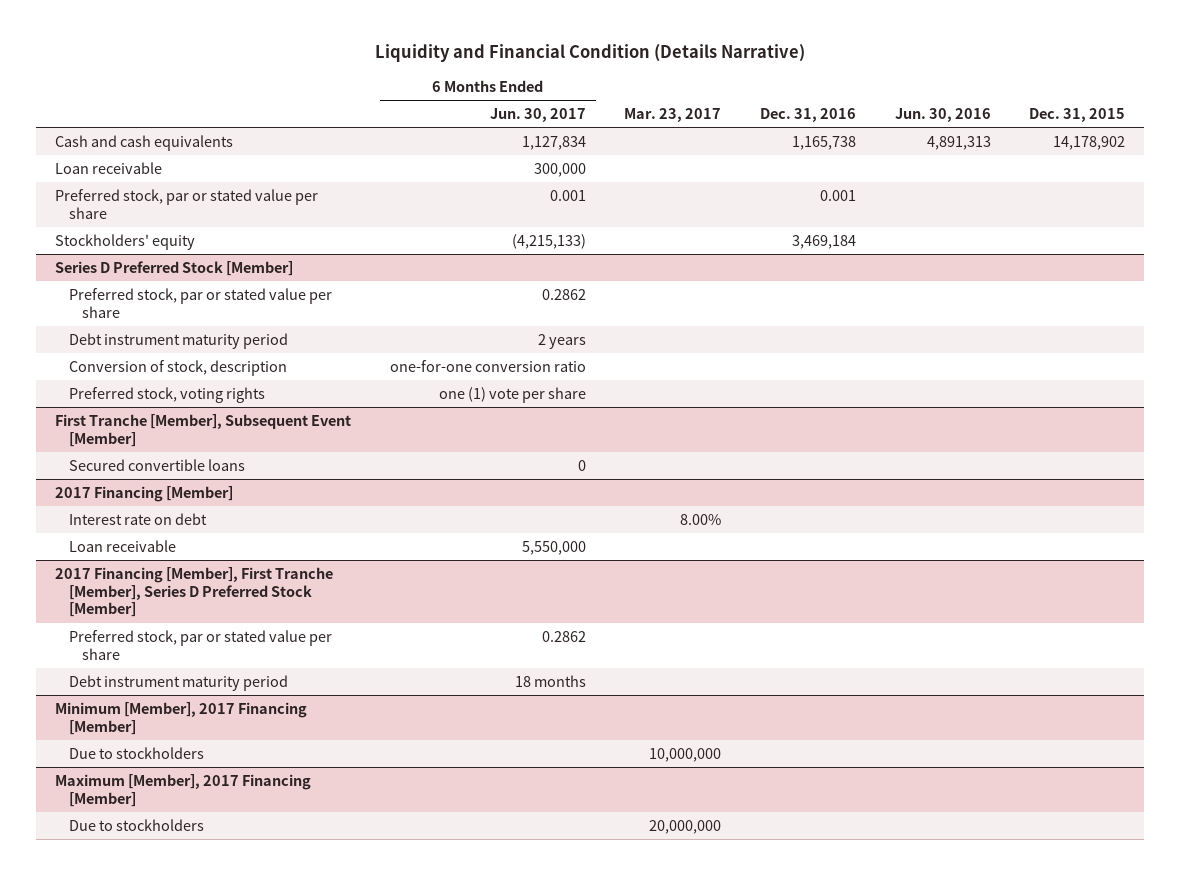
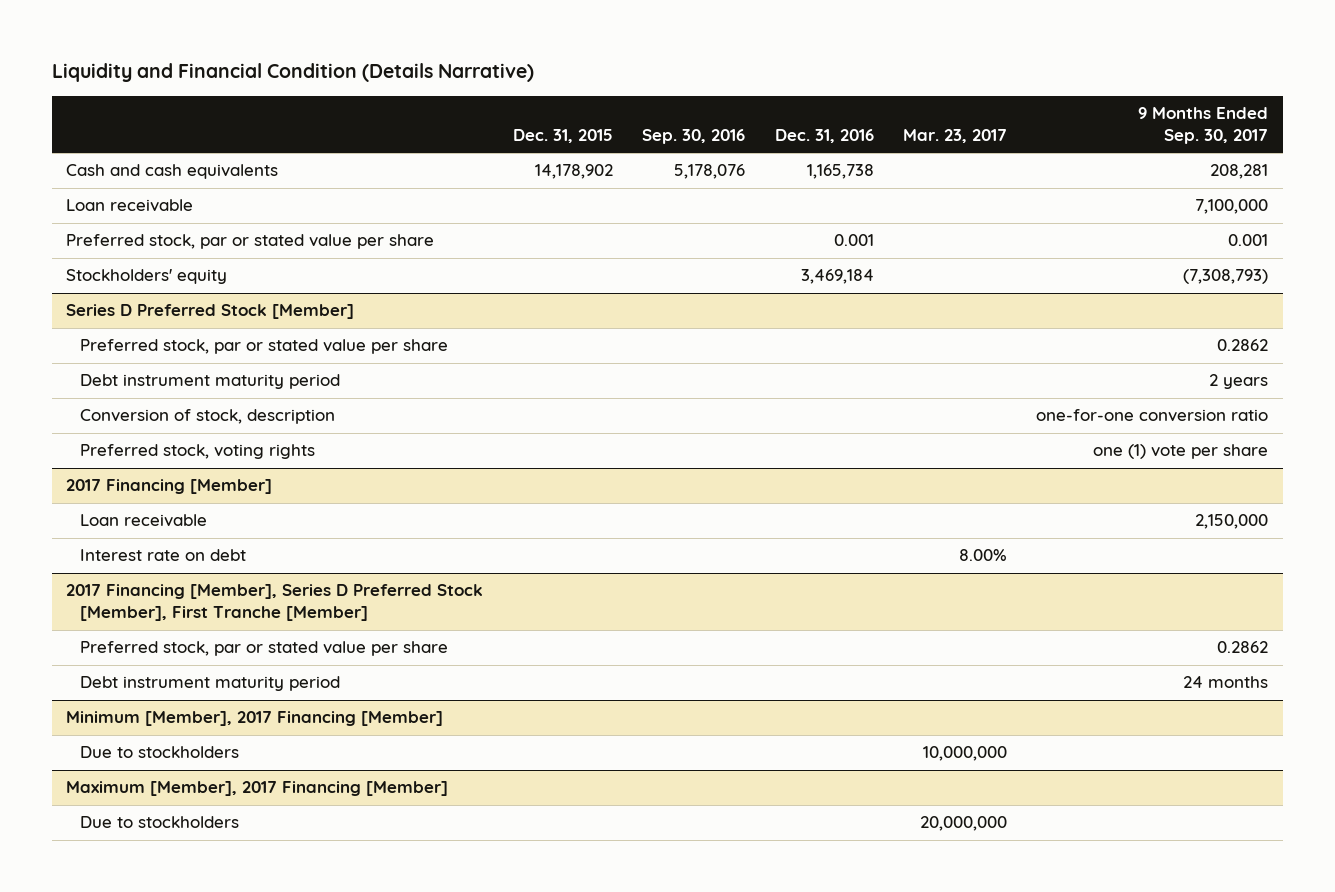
- | 6 Months Ended Jun. 30, 2017 | Mar. 23, 2017 | Dec. 31, 2016 | Jun. 30, 2016 | Dec. 31, 2015
+ | Dec. 31, 2015 | Sep. 30, 2016 | Dec. 31, 2016 | Mar. 23, 2017 | 9 Months Ended Sep. 30, 2017
- First Tranche [Member], Subsequent Event [Member]
- Secured convertible loans | 0 | | | |
- 2017 Financing [Member], First Tranche [Member], Series D Preferred Stock [Member]
@ 2017 Financing [Member]
moved down: Interest rate on debt | | | | 8.00% |
+ 2017 Financing [Member], Series D Preferred Stock [Member], First Tranche [Member]

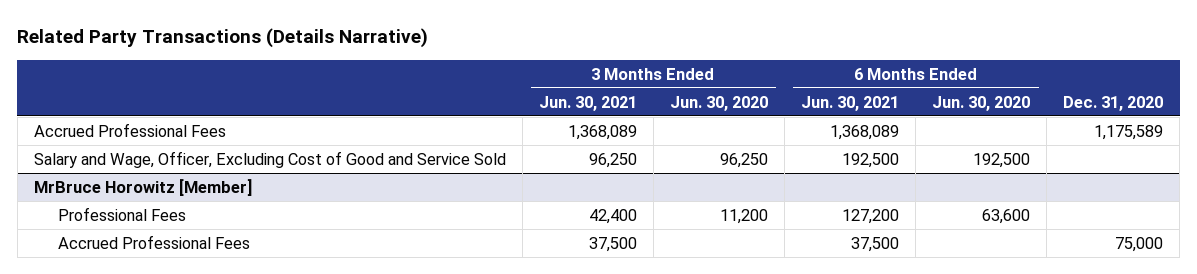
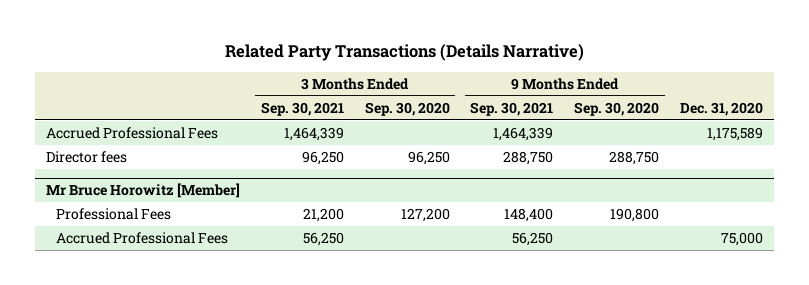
- | 3 Months Ended Jun. 30, 2021 | 3 Months Ended Jun. 30, 2020 | 6 Months Ended Jun. 30, 2021 | 6 Months Ended Jun. 30, 2020 | Dec. 31, 2020
+ | 3 Months Ended Sep. 30, 2021 | 3 Months Ended Sep. 30, 2020 | 9 Months Ended Sep. 30, 2021 | 9 Months Ended Sep. 30, 2020 | Dec. 31, 2020
- Salary and Wage, Officer, Excluding Cost of Good and Service Sold | 96,250 | 96,250 | 192,500 | 192,500 |
- MrBruce Horowitz [Member]
+ Director fees | 96,250 | 96,250 | 288,750 | 288,750 |
+ Mr Bruce Horowitz [Member]

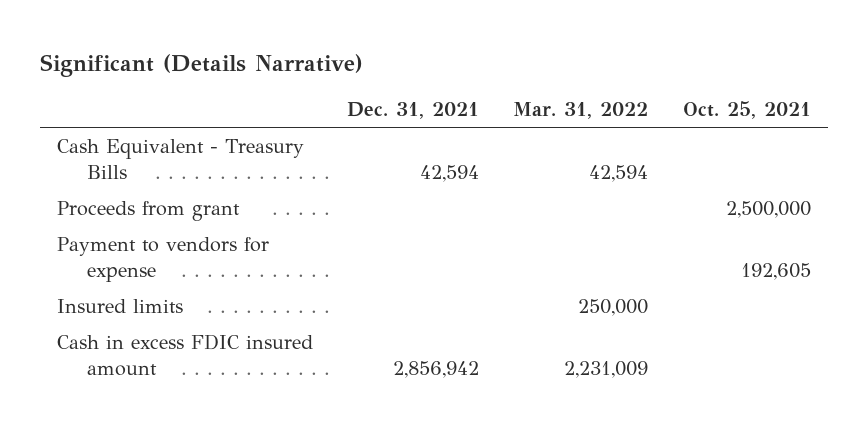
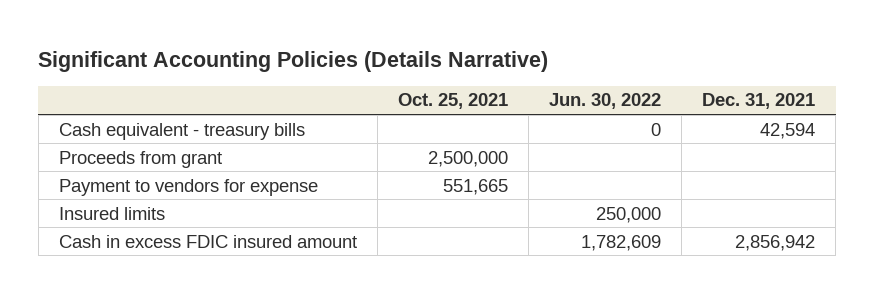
- Significant (Details Narrative)
+ Significant Accounting Policies (Details Narrative)
- | Dec. 31, 2021 | Mar. 31, 2022 | Oct. 25, 2021
+ | Oct. 25, 2021 | Jun. 30, 2022 | Dec. 31, 2021
- Cash Equivalent - Treasury Bills | 42,594 | 42,594 |
+ Cash equivalent - treasury bills | | 0 | 42,594
- Payment to vendors for expense | | | 192,605
+ Payment to vendors for expense | 551,665 | |

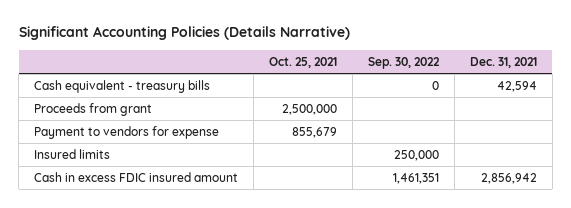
- | Oct. 25, 2021 | Jun. 30, 2022 | Dec. 31, 2021
+ | Oct. 25, 2021 | Sep. 30, 2022 | Dec. 31, 2021
- Payment to vendors for expense | 551,665 | |
+ Payment to vendors for expense | 855,679 | |

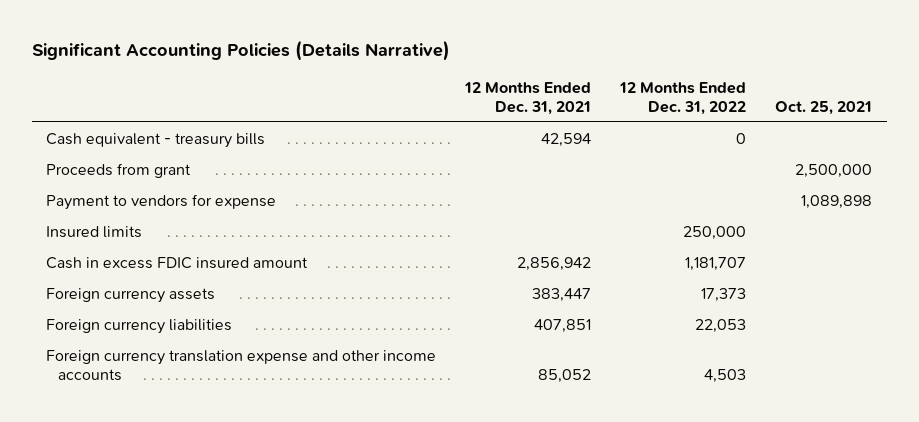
- | Oct. 25, 2021 | Sep. 30, 2022 | Dec. 31, 2021
+ | 12 Months Ended Dec. 31, 2021 | 12 Months Ended Dec. 31, 2022 | Oct. 25, 2021
- Payment to vendors for expense | 855,679 | |
+ Payment to vendors for expense | | | 1,089,898
+ Foreign currency assets | 383,447 | 17,373 |
+ Foreign currency liabilities | 407,851 | 22,053 |
+ Foreign currency translation expense and other income accounts | 85,052 | 4,503 |

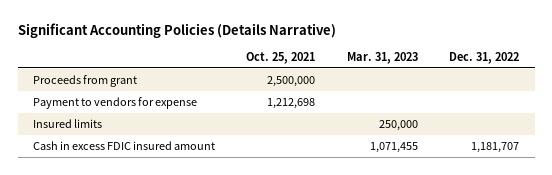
- | 12 Months Ended Dec. 31, 2021 | 12 Months Ended Dec. 31, 2022 | Oct. 25, 2021
+ | Oct. 25, 2021 | Mar. 31, 2023 | Dec. 31, 2022
- Cash equivalent - treasury bills | 42,594 | 0 |
- Payment to vendors for expense | | | 1,089,898
+ Payment to vendors for expense | 1,212,698 | |
- Foreign currency assets | 383,447 | 17,373 |
- Foreign currency liabilities | 407,851 | 22,053 |
- Foreign currency translation expense and other income accounts | 85,052 | 4,503 |

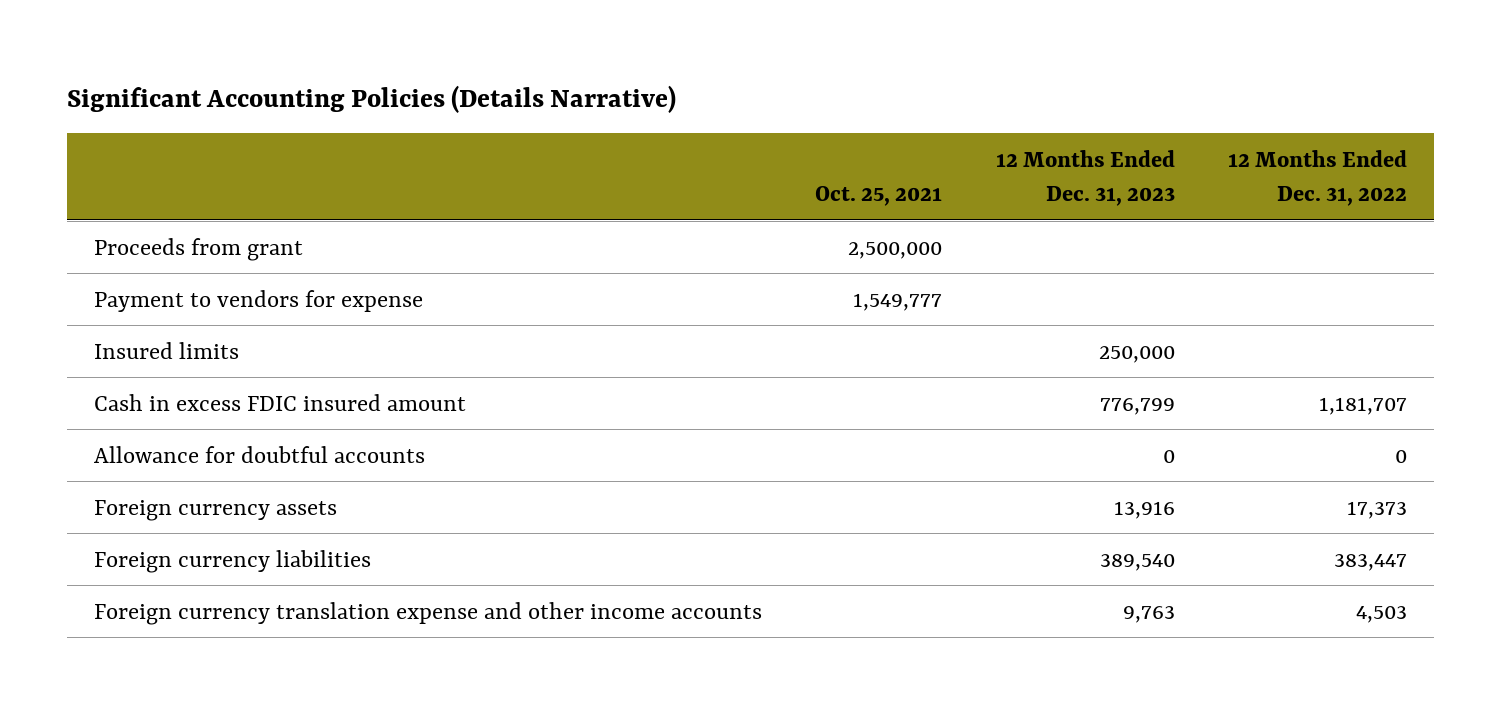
- | Oct. 25, 2021 | Mar. 31, 2023 | Dec. 31, 2022
+ | Oct. 25, 2021 | 12 Months Ended Dec. 31, 2023 | 12 Months Ended Dec. 31, 2022
- Payment to vendors for expense | 1,212,698 | |
+ Payment to vendors for expense | 1,549,777 | |
+ Allowance for doubtful accounts | | 0 | 0
+ Foreign currency assets | | 13,916 | 17,373
+ Foreign currency liabilities | | 389,540 | 383,447
+ Foreign currency translation expense and other income accounts | | 9,763 | 4,503

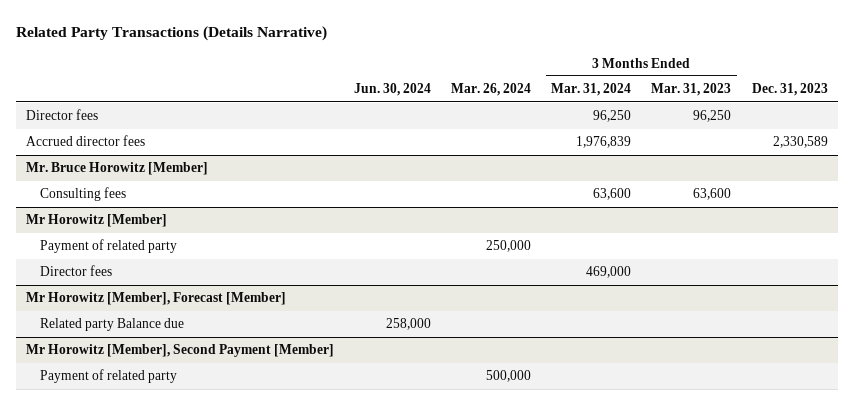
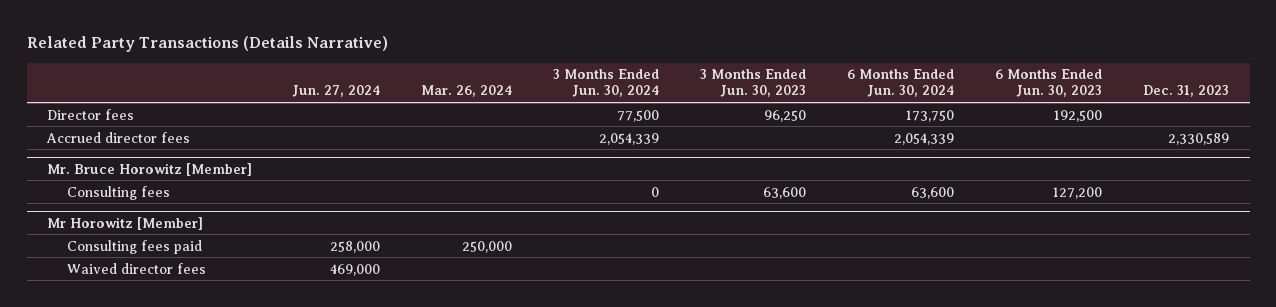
- | Jun. 30, 2024 | Mar. 26, 2024 | 3 Months Ended Mar. 31, 2024 | 3 Months Ended Mar. 31, 2023 | Dec. 31, 2023
+ | Jun. 27, 2024 | Mar. 26, 2024 | 3 Months Ended Jun. 30, 2024 | 3 Months Ended Jun. 30, 2023 | 6 Months Ended Jun. 30, 2024 | 6 Months Ended Jun. 30, 2023 | Dec. 31, 2023
@ Mr Horowitz [Member]
- Payment of related party | | 250,000 | | |
- Director fees | | | 469,000 | |
- Mr Horowitz [Member], Forecast [Member]
- Related party Balance due | 258,000 | | | |
- Mr Horowitz [Member], Second Payment [Member]
- Payment of related party | | 500,000 | | |
@ Mr Horowitz [Member]
+ Consulting fees paid | 258,000 | 250,000 | | | | |
+ Waived director fees | 469,000 | | | | | |

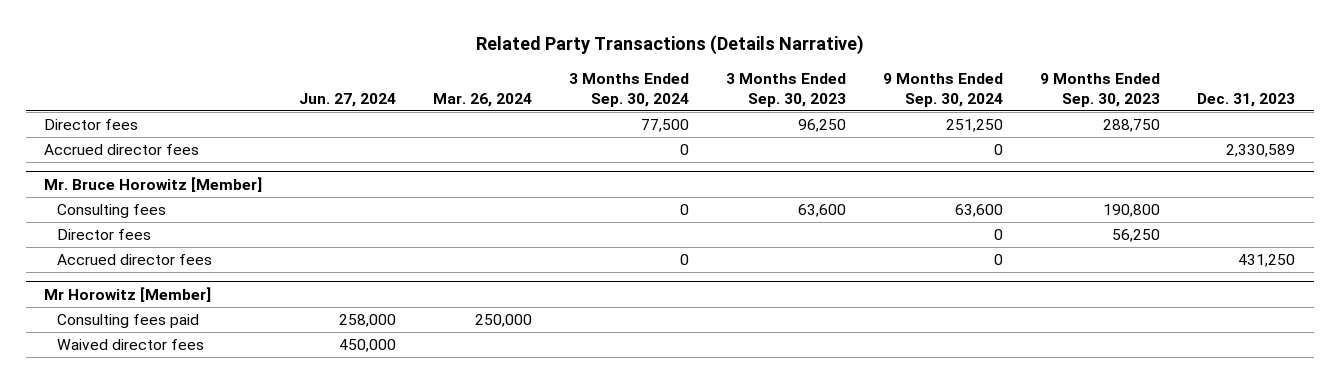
- | Jun. 27, 2024 | Mar. 26, 2024 | 3 Months Ended Jun. 30, 2024 | 3 Months Ended Jun. 30, 2023 | 6 Months Ended Jun. 30, 2024 | 6 Months Ended Jun. 30, 2023 | Dec. 31, 2023
+ | Jun. 27, 2024 | Mar. 26, 2024 | 3 Months Ended Sep. 30, 2024 | 3 Months Ended Sep. 30, 2023 | 9 Months Ended Sep. 30, 2024 | 9 Months Ended Sep. 30, 2023 | Dec. 31, 2023
@ Mr. Bruce Horowitz [Member]
+ Director fees | | | | | 0 | 56,250 |
+ Accrued director fees | | | 0 | | 0 | | 431,250
@ Mr Horowitz [Member]
- Waived director fees | 469,000 | | | | | |
+ Waived director fees | 450,000 | | | | | |

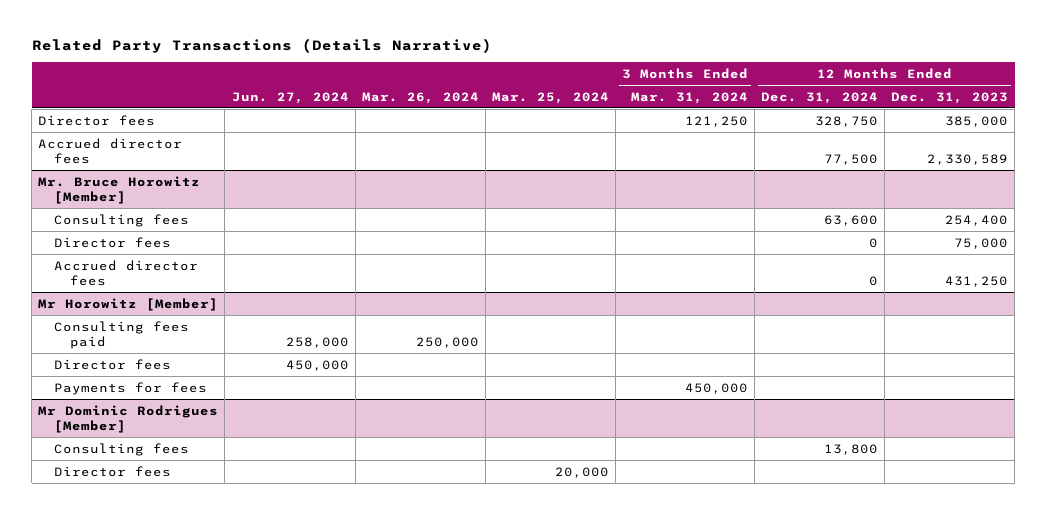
- | Jun. 27, 2024 | Mar. 26, 2024 | 3 Months Ended Sep. 30, 2024 | 3 Months Ended Sep. 30, 2023 | 9 Months Ended Sep. 30, 2024 | 9 Months Ended Sep. 30, 2023 | Dec. 31, 2023
+ | Jun. 27, 2024 | Mar. 26, 2024 | Mar. 25, 2024 | 3 Months Ended Mar. 31, 2024 | 12 Months Ended Dec. 31, 2024 | 12 Months Ended Dec. 31, 2023
@ Mr Horowitz [Member]
- Waived director fees | 450,000 | | | | | |
+ Director fees | 450,000 | | | | |
+ Payments for fees | | | | 450,000 | |
+ Mr Dominic Rodrigues [Member]
+ Consulting fees | | | | | 13,800 |
+ Director fees | | | 20,000 | | |

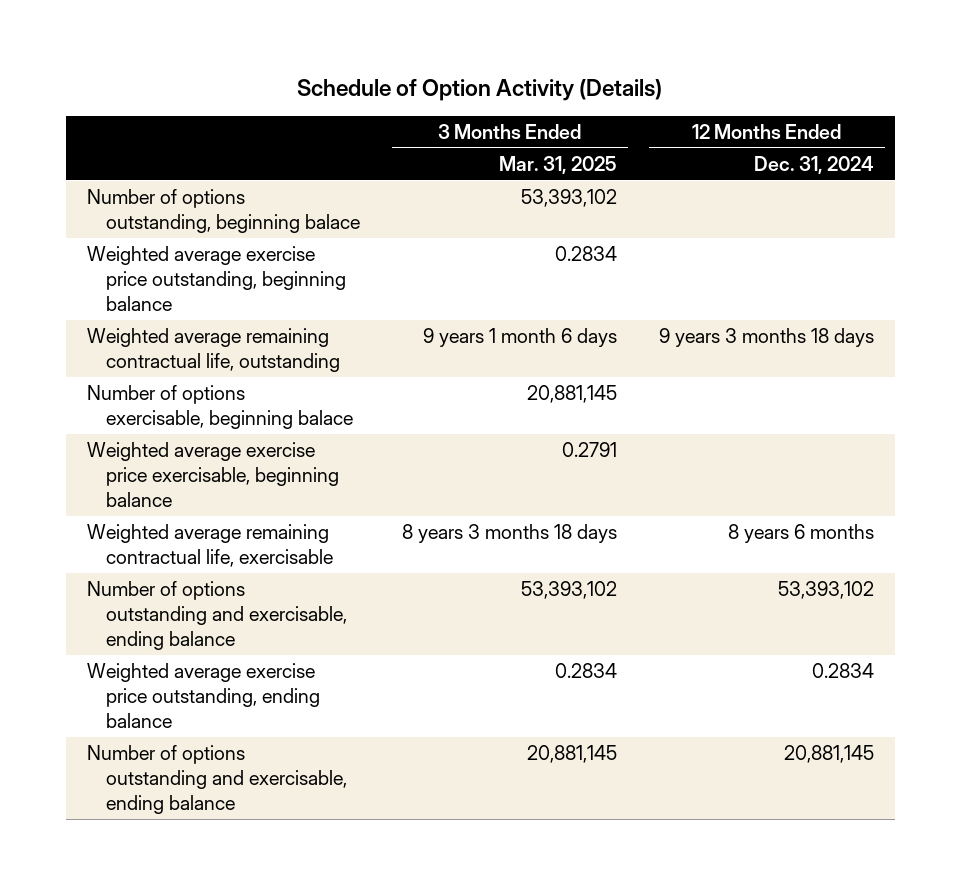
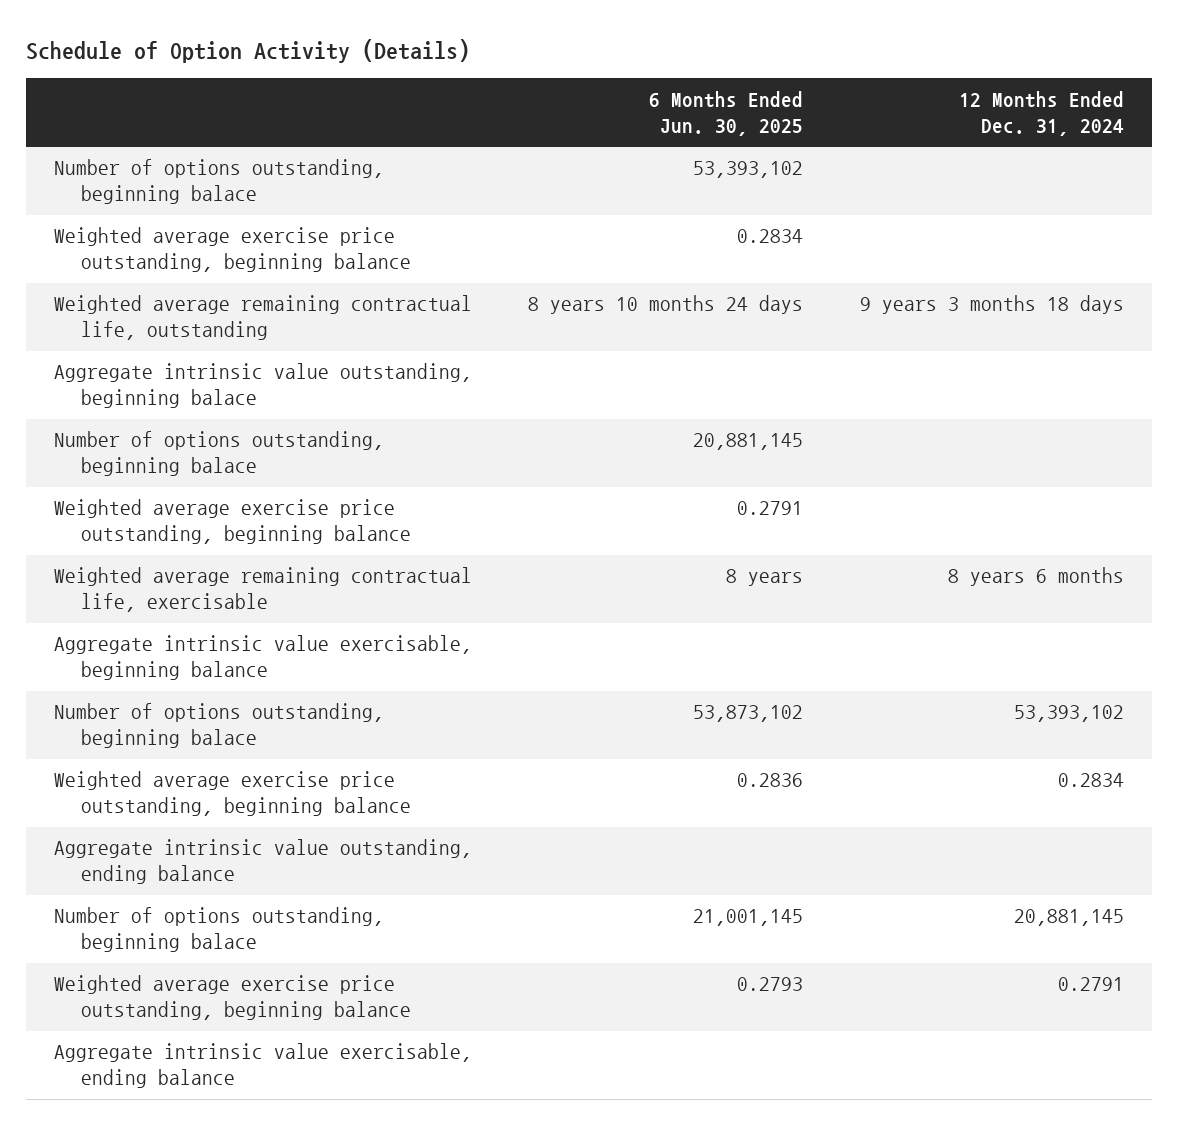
- | 3 Months Ended Mar. 31, 2025 | 12 Months Ended Dec. 31, 2024
+ | 6 Months Ended Jun. 30, 2025 | 12 Months Ended Dec. 31, 2024
- Number of options exercisable, beginning balace | 20,881,145 |
- Weighted average exercise price exercisable, beginning balance | 0.2791 |
+ Aggregate intrinsic value outstanding, beginning balace
+ Number of options outstanding, beginning balace | 20,881,145 |
+ Weighted average exercise price outstanding, beginning balance | 0.2791 |
- Number of options outstanding and exercisable, ending balance | 53,393,102 | 53,393,102
- Weighted average exercise price outstanding, ending balance | 0.2834 | 0.2834
- Number of options outstanding and exercisable, ending balance | 20,881,145 | 20,881,145
+ Aggregate intrinsic value exercisable, beginning balance
+ Number of options outstanding, beginning balace | 53,873,102 | 53,393,102
+ Weighted average exercise price outstanding, beginning balance | 0.2836 | 0.2834
+ Aggregate intrinsic value outstanding, ending balance
+ Number of options outstanding, beginning balace | 21,001,145 | 20,881,145
+ Weighted average exercise price outstanding, beginning balance | 0.2793 | 0.2791
+ Aggregate intrinsic value exercisable, ending balance

